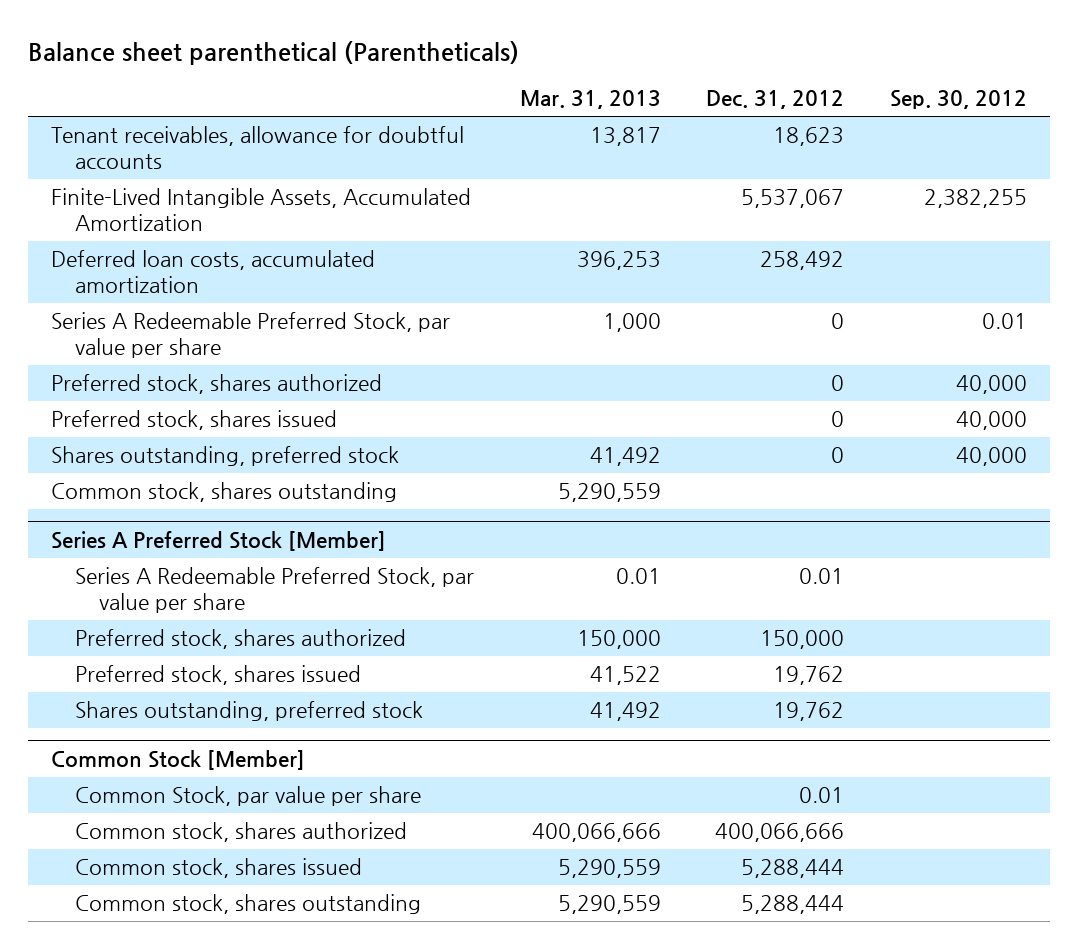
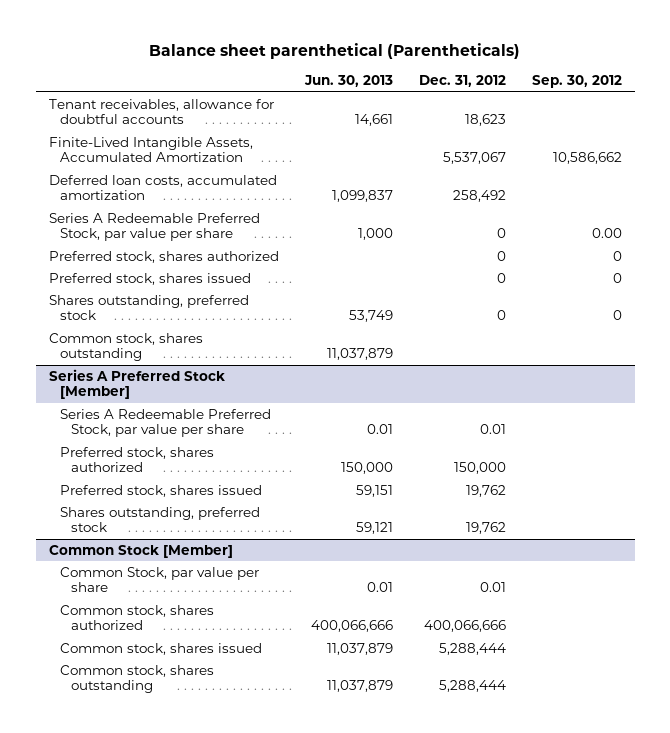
- | Mar. 31, 2013 | Dec. 31, 2012 | Sep. 30, 2012
+ | Jun. 30, 2013 | Dec. 31, 2012 | Sep. 30, 2012
- Finite-Lived Intangible Assets, Accumulated Amortization | | 5,537,067 | 2,382,255
+ Finite-Lived Intangible Assets, Accumulated Amortization | | 5,537,067 | 10,586,662
- Series A Redeemable Preferred Stock, par value per share | 1,000 | 0 | 0.01
- Preferred stock, shares authorized | | 0 | 40,000
- Preferred stock, shares issued | | 0 | 40,000
- Shares outstanding, preferred stock | 41,492 | 0 | 40,000
+ Series A Redeemable Preferred Stock, par value per share | 1,000 | 0 | 0.00
+ Preferred stock, shares authorized | | 0 | 0
+ Preferred stock, shares issued | | 0 | 0
+ Shares outstanding, preferred stock | 53,749 | 0 | 0

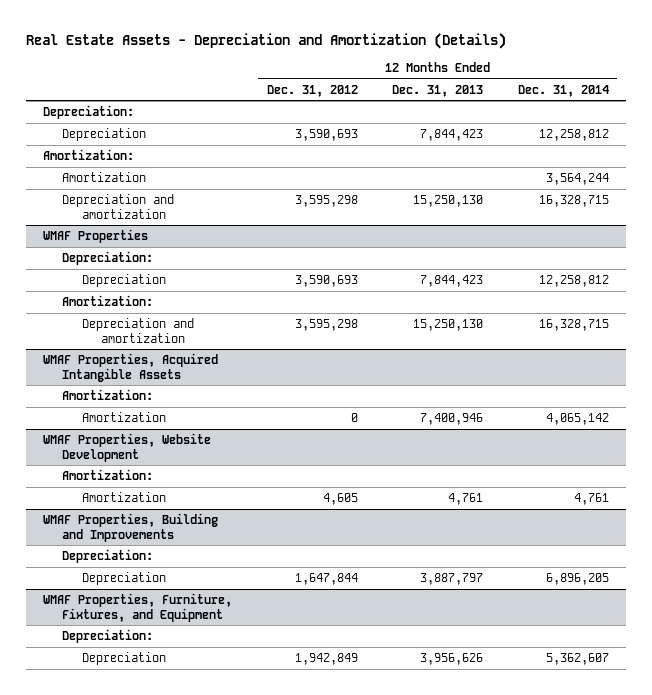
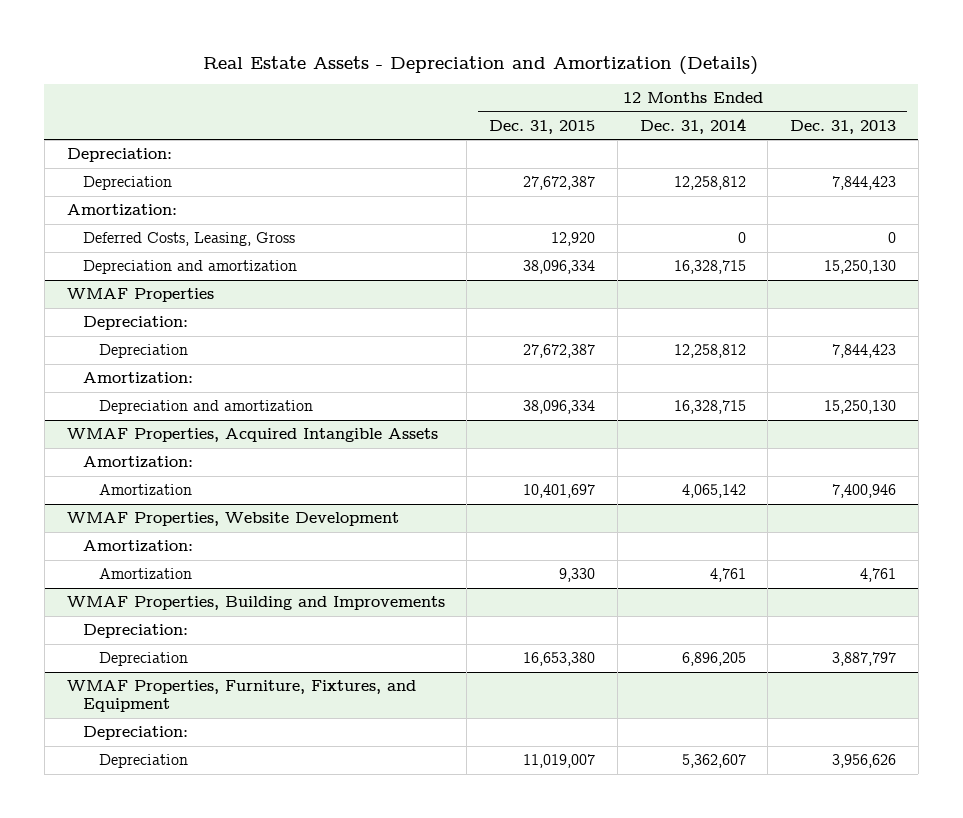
- | 12 Months Ended Dec. 31, 2012 | 12 Months Ended Dec. 31, 2013 | 12 Months Ended Dec. 31, 2014
+ | 12 Months Ended Dec. 31, 2015 | 12 Months Ended Dec. 31, 2014 | 12 Months Ended Dec. 31, 2013
- Amortization | | | 3,564,244
+ Deferred Costs, Leasing, Gross | 12,920 | 0 | 0

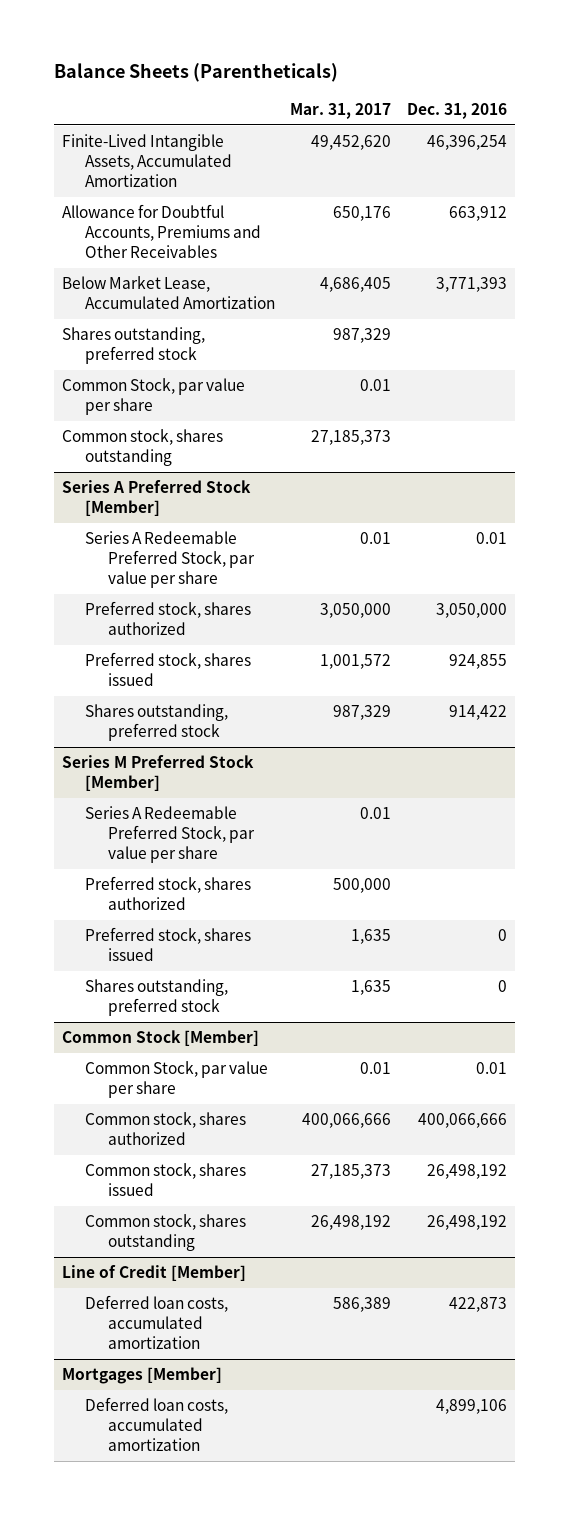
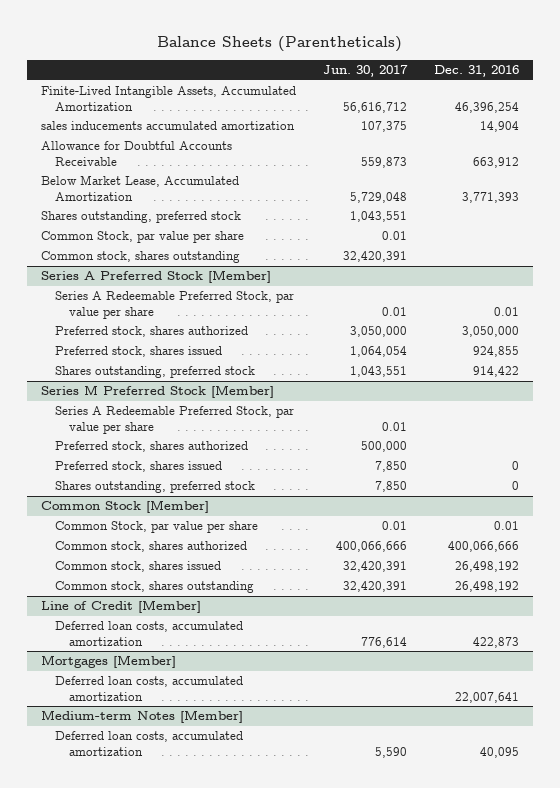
- | Mar. 31, 2017 | Dec. 31, 2016
+ | Jun. 30, 2017 | Dec. 31, 2016
- Allowance for Doubtful Accounts, Premiums and Other Receivables | 650,176 | 663,912
+ sales inducements accumulated amortization | 107,375 | 14,904
+ Allowance for Doubtful Accounts Receivable | 559,873 | 663,912
@ Mortgages [Member]
- Deferred loan costs, accumulated amortization | | 4,899,106
+ Deferred loan costs, accumulated amortization | | 22,007,641
+ Medium-term Notes [Member]
+ Deferred loan costs, accumulated amortization | 5,590 | 40,095

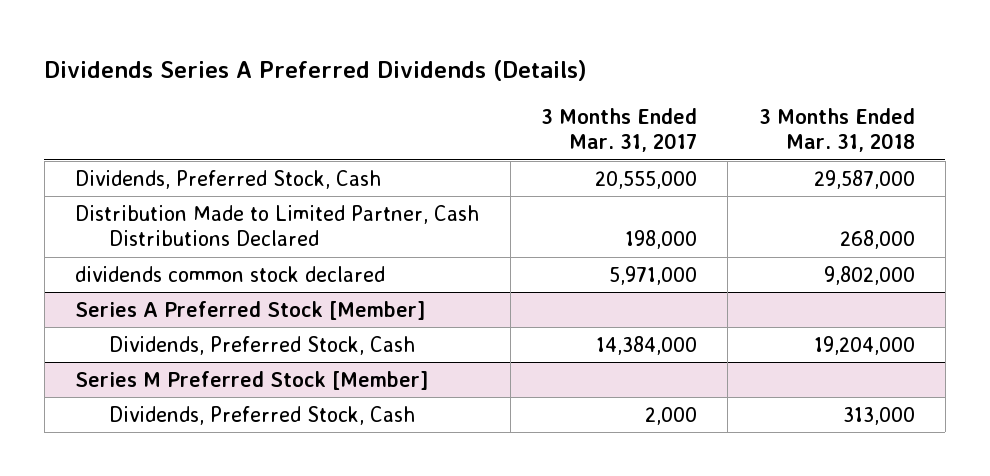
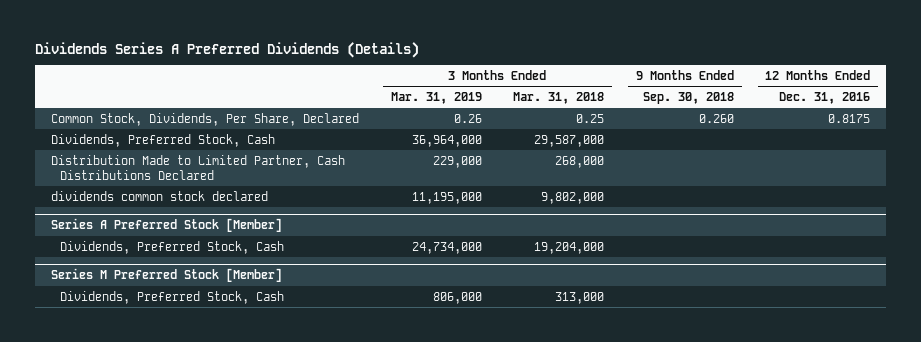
- | 3 Months Ended Mar. 31, 2017 | 3 Months Ended Mar. 31, 2018
+ | 3 Months Ended Mar. 31, 2019 | 3 Months Ended Mar. 31, 2018 | 9 Months Ended Sep. 30, 2018 | 12 Months Ended Dec. 31, 2016
+ Common Stock, Dividends, Per Share, Declared | 0.26 | 0.25 | 0.260 | 0.8175

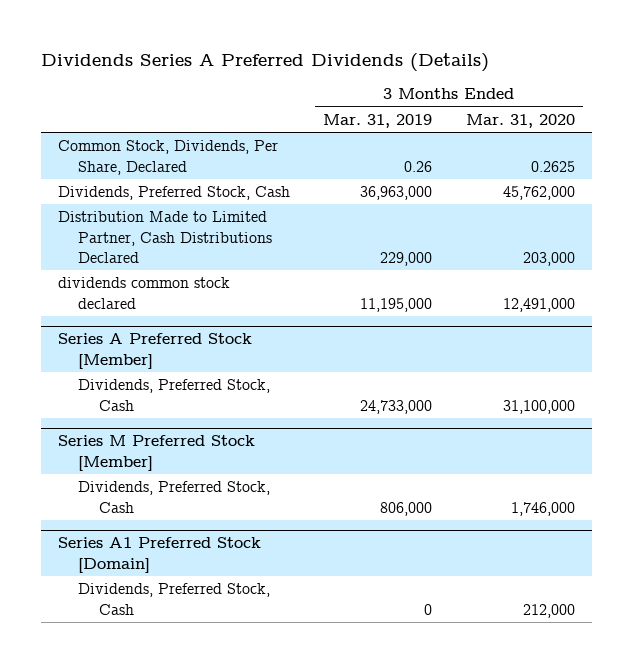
- | 3 Months Ended Mar. 31, 2019 | 3 Months Ended Mar. 31, 2018 | 9 Months Ended Sep. 30, 2018 | 12 Months Ended Dec. 31, 2016
+ | 3 Months Ended Mar. 31, 2019 | 3 Months Ended Mar. 31, 2020
- Dividends, Preferred Stock, Cash | 36,964,000 | 29,587,000 | |
+ Dividends, Preferred Stock, Cash | 36,963,000 | 45,762,000
@ Series A Preferred Stock [Member]
- Dividends, Preferred Stock, Cash | 24,734,000 | 19,204,000 | |
+ Dividends, Preferred Stock, Cash | 24,733,000 | 31,100,000
+ Series A1 Preferred Stock [Domain]
+ Dividends, Preferred Stock, Cash | 0 | 212,000

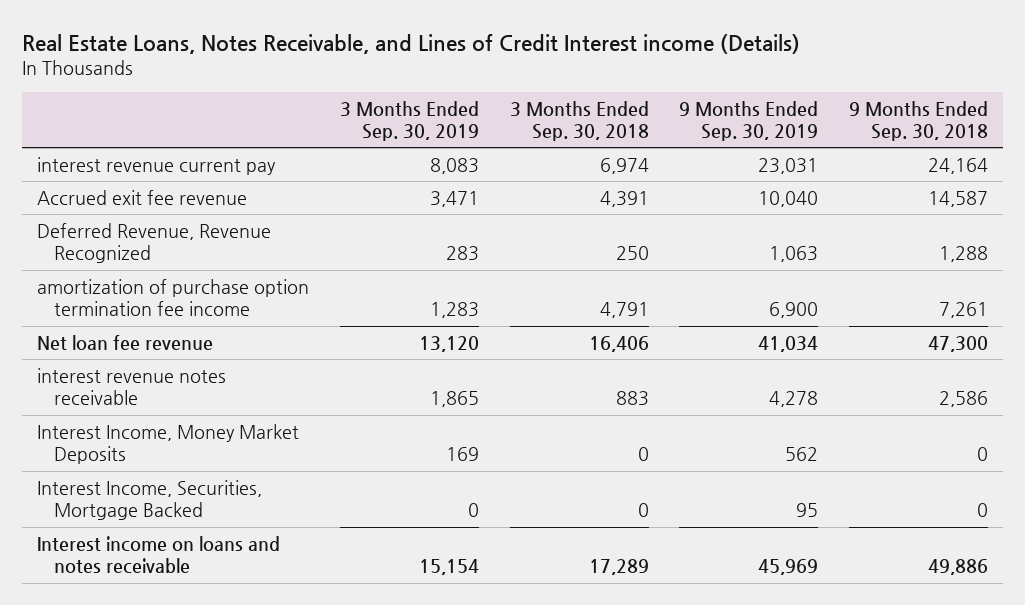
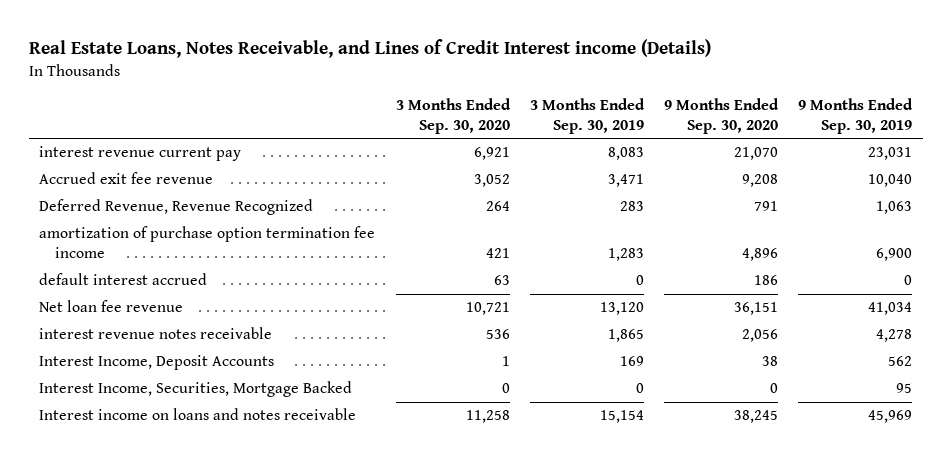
- | 3 Months Ended Sep. 30, 2019 | 3 Months Ended Sep. 30, 2018 | 9 Months Ended Sep. 30, 2019 | 9 Months Ended Sep. 30, 2018
+ | 3 Months Ended Sep. 30, 2020 | 3 Months Ended Sep. 30, 2019 | 9 Months Ended Sep. 30, 2020 | 9 Months Ended Sep. 30, 2019
+ default interest accrued | 63 | 0 | 186 | 0
- Interest Income, Money Market Deposits | 169 | 0 | 562 | 0
+ Interest Income, Deposit Accounts | 1 | 169 | 38 | 562

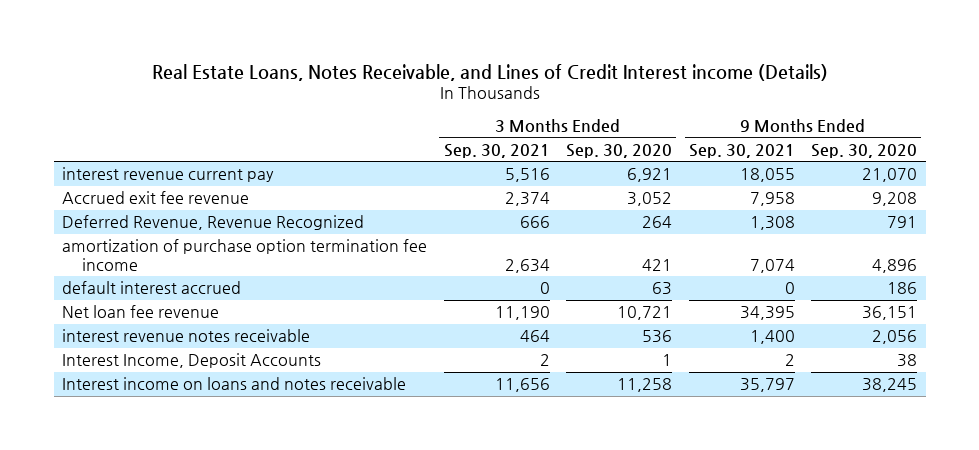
- | 3 Months Ended Sep. 30, 2020 | 3 Months Ended Sep. 30, 2019 | 9 Months Ended Sep. 30, 2020 | 9 Months Ended Sep. 30, 2019
+ | 3 Months Ended Sep. 30, 2021 | 3 Months Ended Sep. 30, 2020 | 9 Months Ended Sep. 30, 2021 | 9 Months Ended Sep. 30, 2020
- Interest Income, Securities, Mortgage Backed | 0 | 0 | 0 | 95

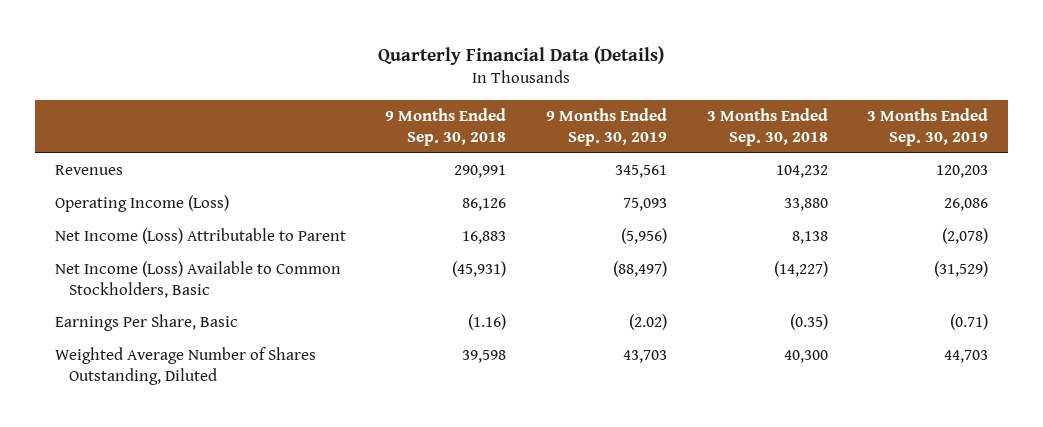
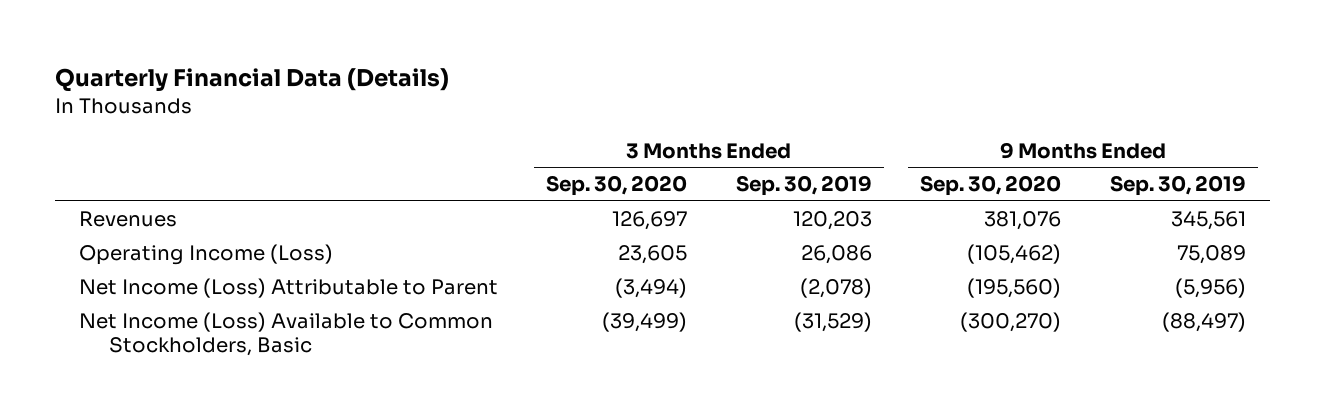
- | 9 Months Ended Sep. 30, 2018 | 9 Months Ended Sep. 30, 2019 | 3 Months Ended Sep. 30, 2018 | 3 Months Ended Sep. 30, 2019
+ | 3 Months Ended Sep. 30, 2020 | 3 Months Ended Sep. 30, 2019 | 9 Months Ended Sep. 30, 2020 | 9 Months Ended Sep. 30, 2019
- Operating Income (Loss) | 86,126 | 75,093 | 33,880 | 26,086
+ Operating Income (Loss) | 23,605 | 26,086 | (105,462) | 75,089
- Earnings Per Share, Basic | (1.16) | (2.02) | (0.35) | (0.71)
- Weighted Average Number of Shares Outstanding, Diluted | 39,598 | 43,703 | 40,300 | 44,703

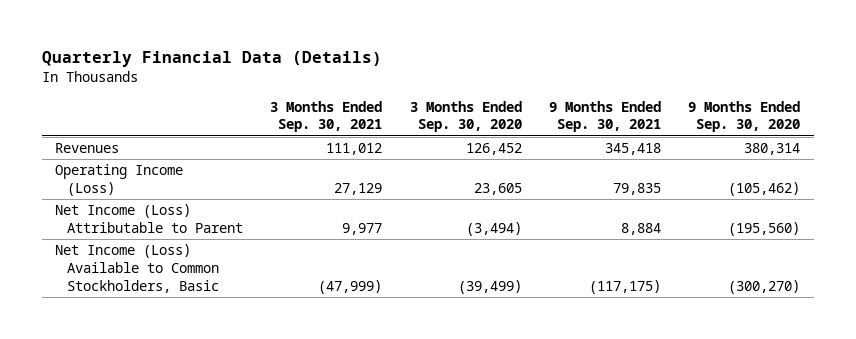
- | 3 Months Ended Sep. 30, 2020 | 3 Months Ended Sep. 30, 2019 | 9 Months Ended Sep. 30, 2020 | 9 Months Ended Sep. 30, 2019
+ | 3 Months Ended Sep. 30, 2021 | 3 Months Ended Sep. 30, 2020 | 9 Months Ended Sep. 30, 2021 | 9 Months Ended Sep. 30, 2020
- Revenues | 126,697 | 120,203 | 381,076 | 345,561
+ Revenues | 111,012 | 126,452 | 345,418 | 380,314

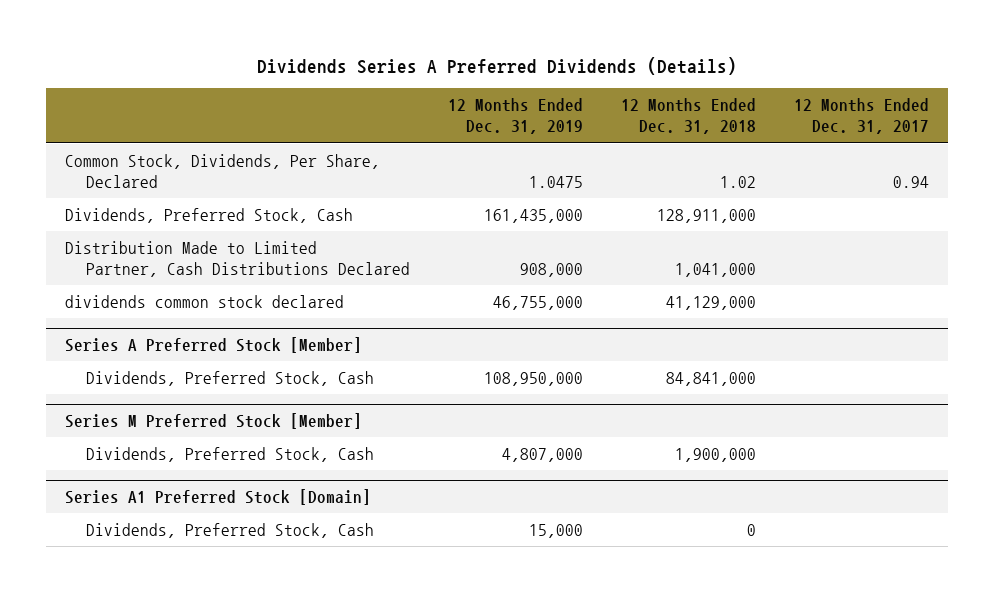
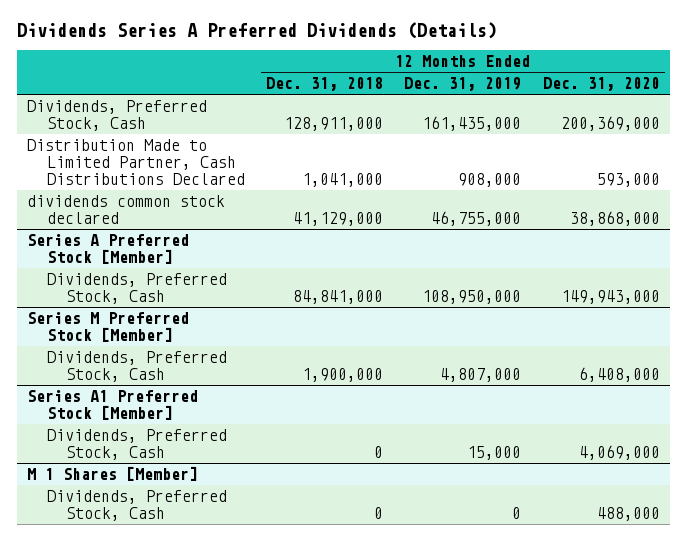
- | 12 Months Ended Dec. 31, 2019 | 12 Months Ended Dec. 31, 2018 | 12 Months Ended Dec. 31, 2017
+ | 12 Months Ended Dec. 31, 2018 | 12 Months Ended Dec. 31, 2019 | 12 Months Ended Dec. 31, 2020
- Common Stock, Dividends, Per Share, Declared | 1.0475 | 1.02 | 0.94
- Series A1 Preferred Stock [Domain]
+ Series A1 Preferred Stock [Member]
+ M 1 Shares [Member]
+ Dividends, Preferred Stock, Cash | 0 | 0 | 488,000

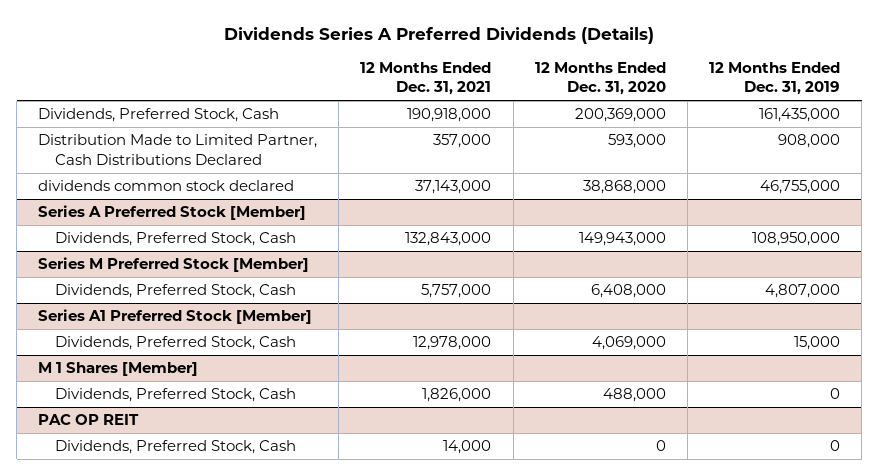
- | 12 Months Ended Dec. 31, 2018 | 12 Months Ended Dec. 31, 2019 | 12 Months Ended Dec. 31, 2020
+ | 12 Months Ended Dec. 31, 2021 | 12 Months Ended Dec. 31, 2020 | 12 Months Ended Dec. 31, 2019
+ PAC OP REIT
+ Dividends, Preferred Stock, Cash | 14,000 | 0 | 0

